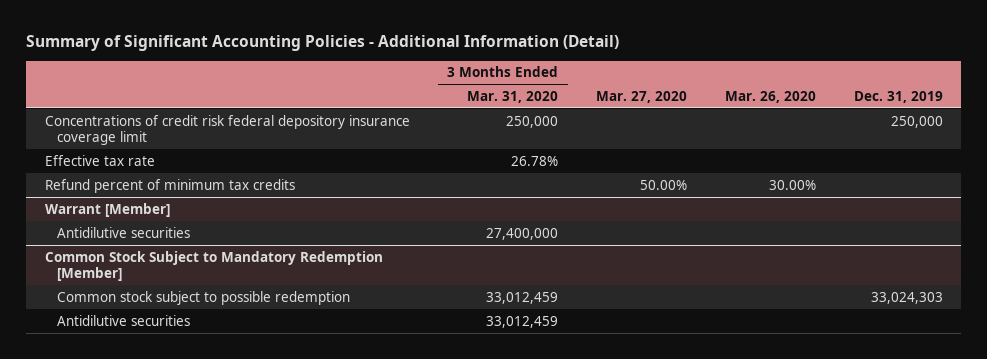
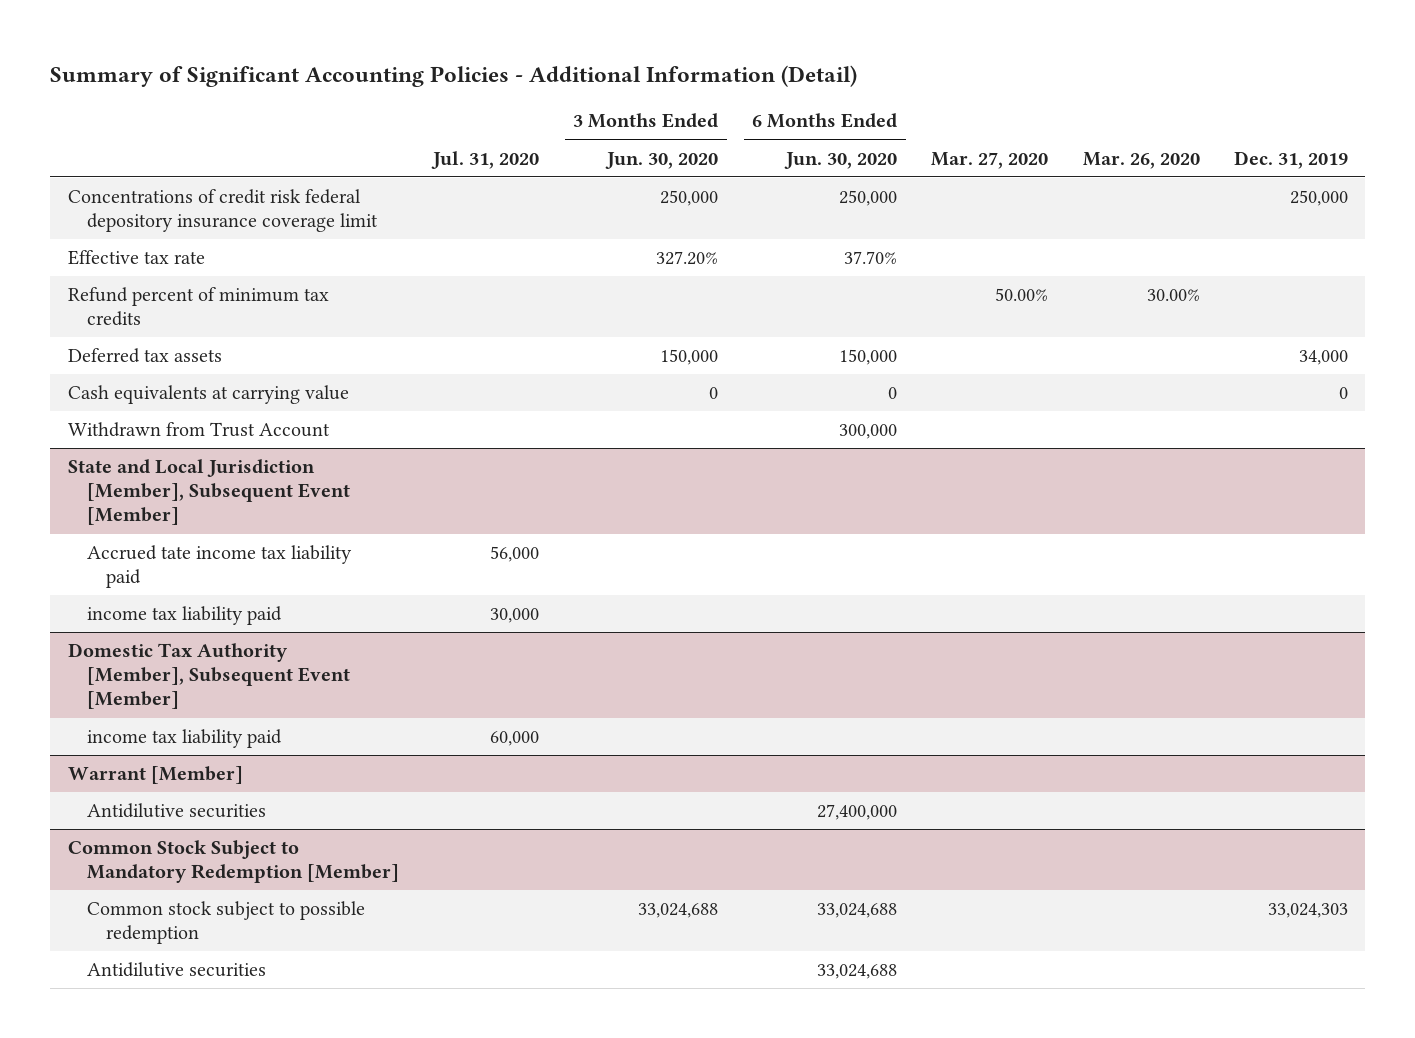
- | 3 Months Ended Mar. 31, 2020 | Mar. 27, 2020 | Mar. 26, 2020 | Dec. 31, 2019
+ | Jul. 31, 2020 | 3 Months Ended Jun. 30, 2020 | 6 Months Ended Jun. 30, 2020 | Mar. 27, 2020 | Mar. 26, 2020 | Dec. 31, 2019
+ Deferred tax assets | | 150,000 | 150,000 | | | 34,000
+ Cash equivalents at carrying value | | 0 | 0 | | | 0
+ Withdrawn from Trust Account | | | 300,000 | | |
+ State and Local Jurisdiction [Member], Subsequent Event [Member]
+ Accrued tate income tax liability paid | 56,000 | | | | |
+ income tax liability paid | 30,000 | | | | |
+ Domestic Tax Authority [Member], Subsequent Event [Member]
+ income tax liability paid | 60,000 | | | | |

